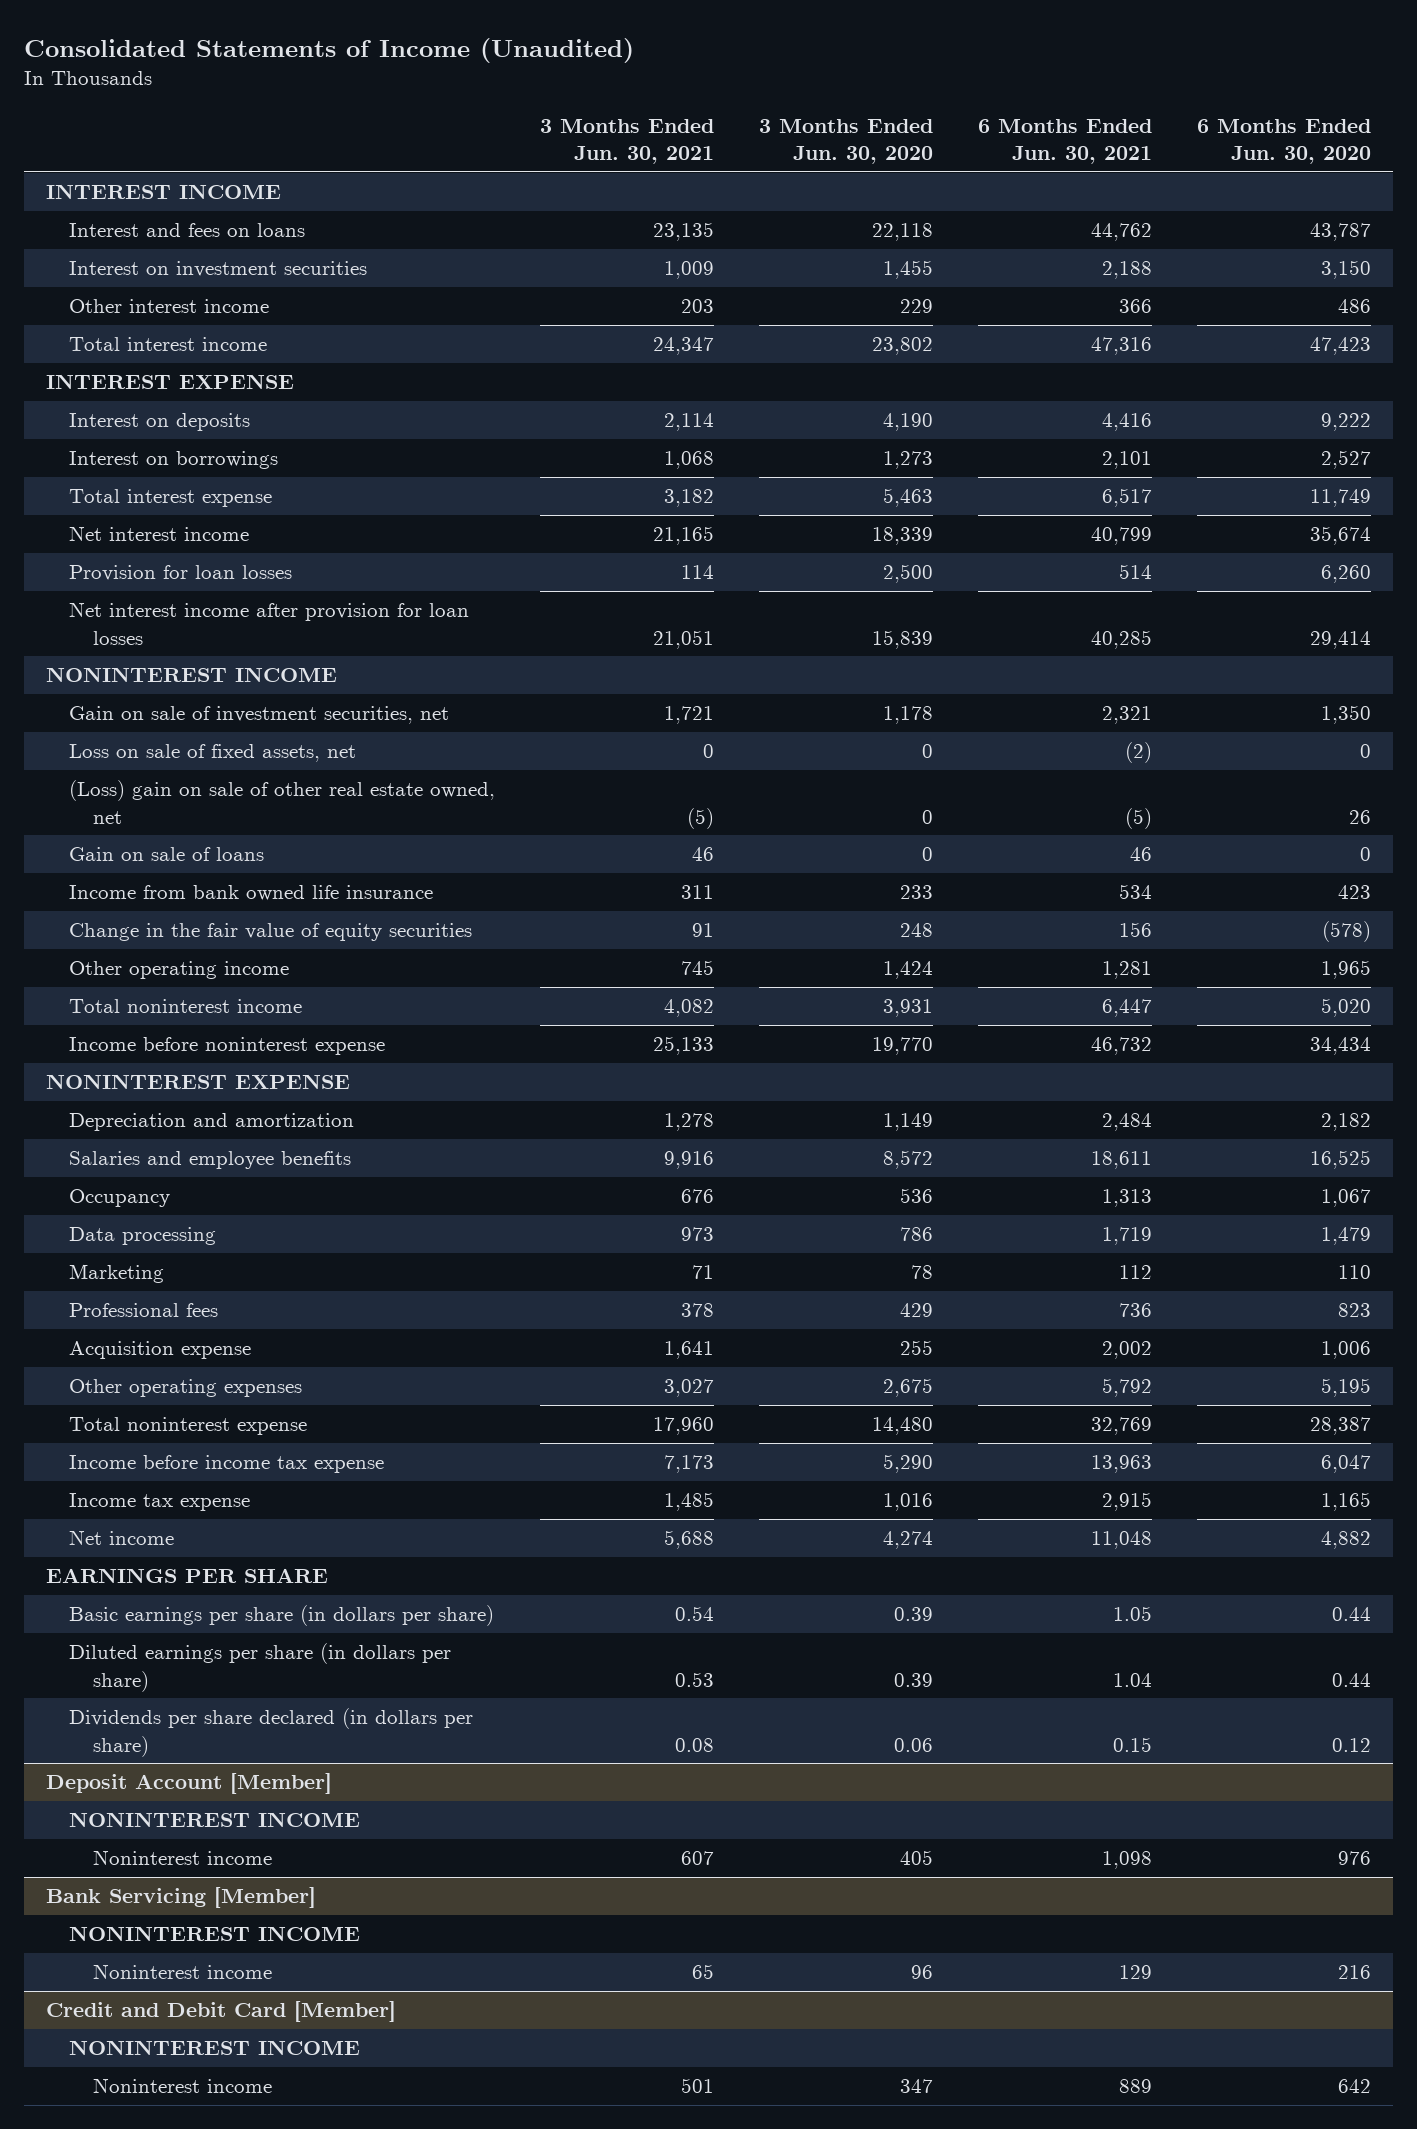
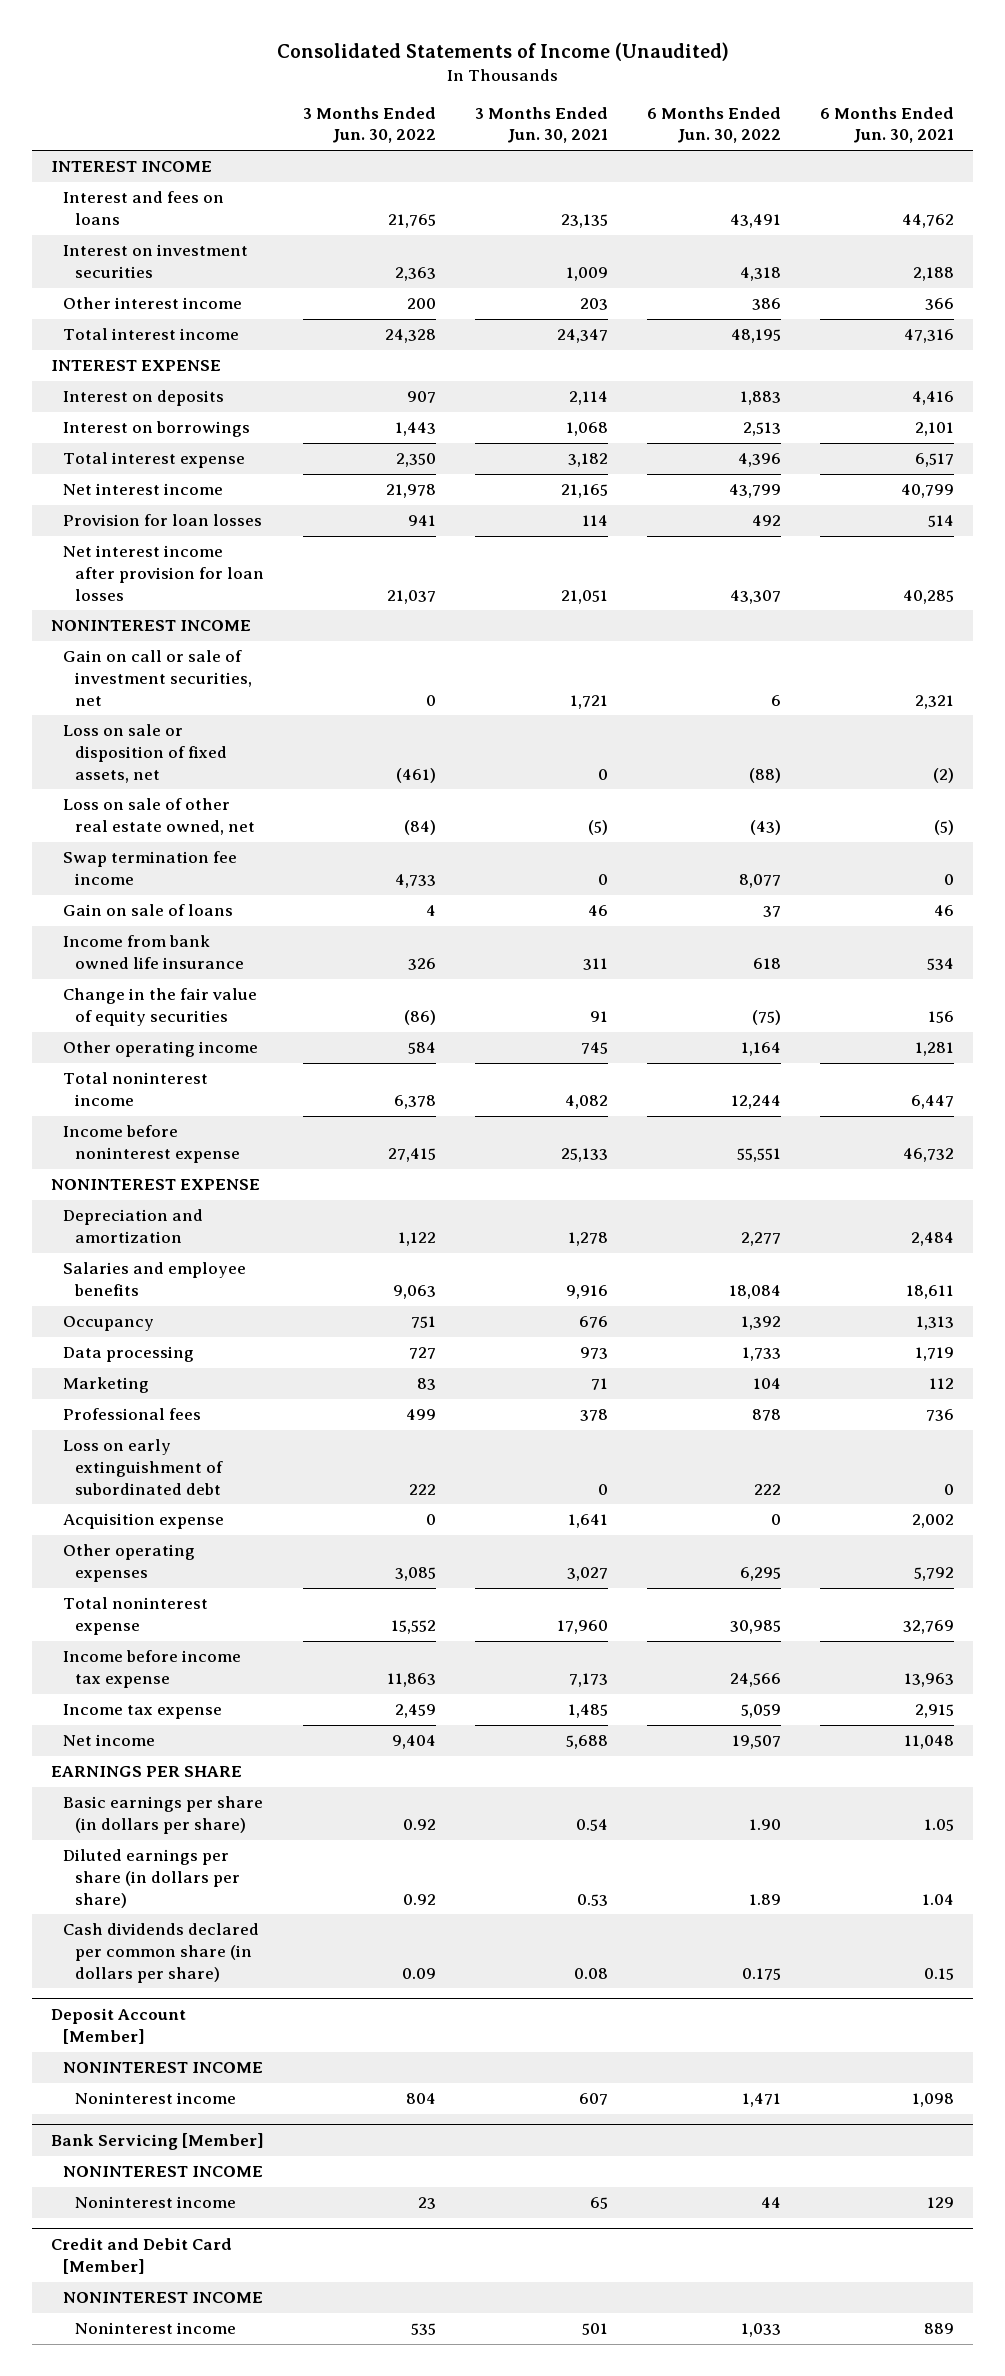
- | 3 Months Ended Jun. 30, 2021 | 3 Months Ended Jun. 30, 2020 | 6 Months Ended Jun. 30, 2021 | 6 Months Ended Jun. 30, 2020
+ | 3 Months Ended Jun. 30, 2022 | 3 Months Ended Jun. 30, 2021 | 6 Months Ended Jun. 30, 2022 | 6 Months Ended Jun. 30, 2021
- Gain on sale of investment securities, net | 1,721 | 1,178 | 2,321 | 1,350
- Loss on sale of fixed assets, net | 0 | 0 | (2) | 0
- (Loss) gain on sale of other real estate owned, net | (5) | 0 | (5) | 26
+ Gain on call or sale of investment securities, net | 0 | 1,721 | 6 | 2,321
+ Loss on sale or disposition of fixed assets, net | (461) | 0 | (88) | (2)
+ Loss on sale of other real estate owned, net | (84) | (5) | (43) | (5)
+ Swap termination fee income | 4,733 | 0 | 8,077 | 0
+ Loss on early extinguishment of subordinated debt | 222 | 0 | 222 | 0
- Dividends per share declared (in dollars per share) | 0.08 | 0.06 | 0.15 | 0.12
+ Cash dividends declared per common share (in dollars per share) | 0.09 | 0.08 | 0.175 | 0.15

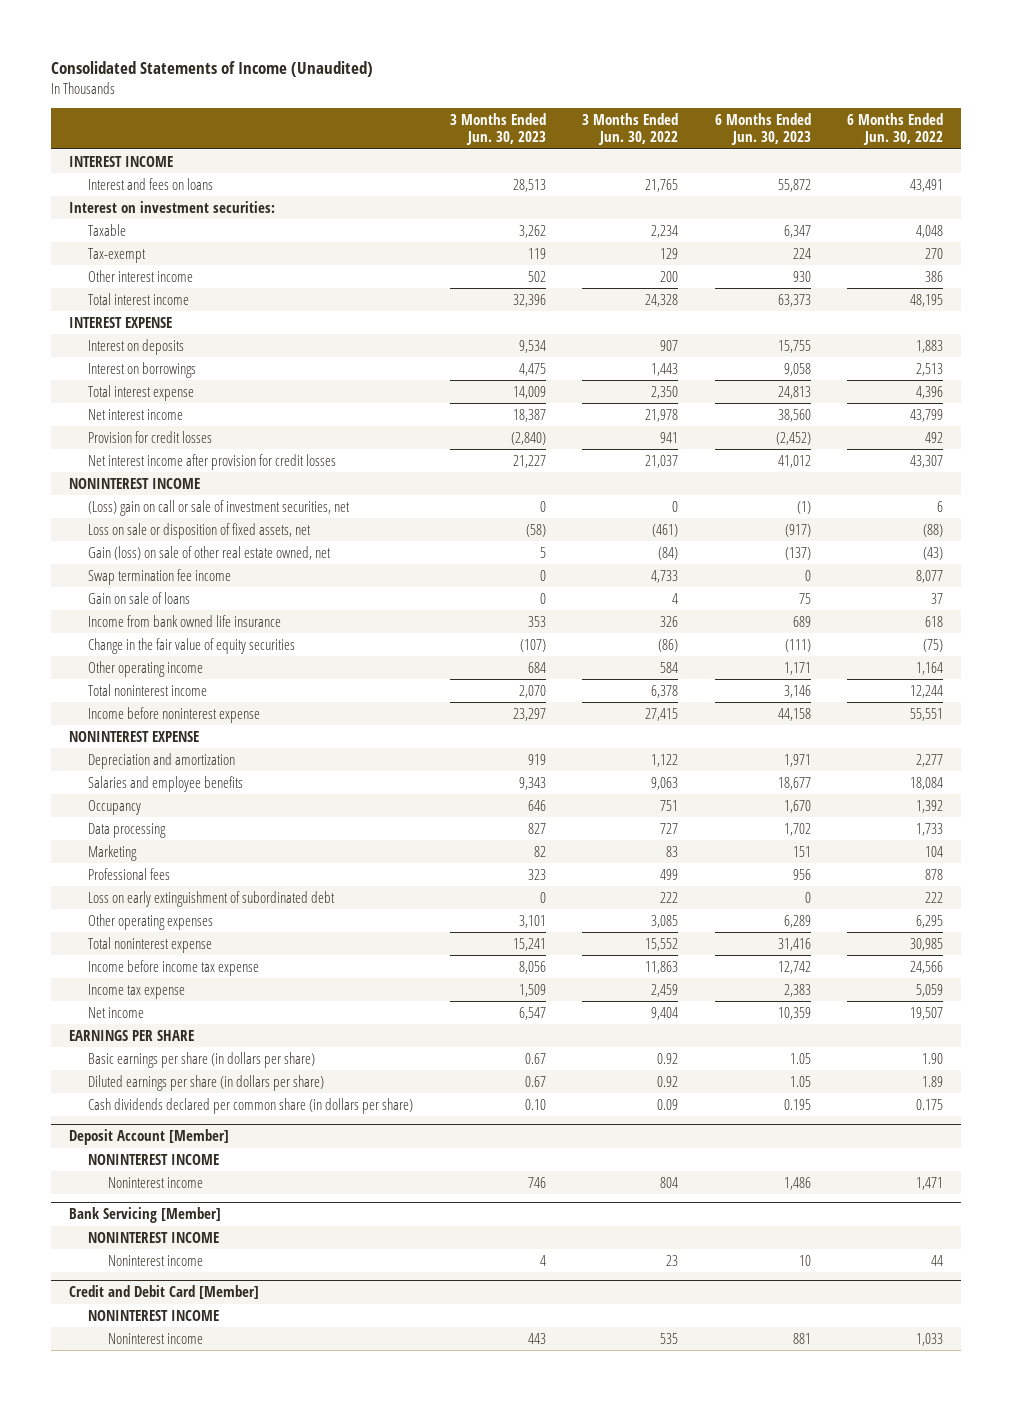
- | 3 Months Ended Jun. 30, 2022 | 3 Months Ended Jun. 30, 2021 | 6 Months Ended Jun. 30, 2022 | 6 Months Ended Jun. 30, 2021
+ | 3 Months Ended Jun. 30, 2023 | 3 Months Ended Jun. 30, 2022 | 6 Months Ended Jun. 30, 2023 | 6 Months Ended Jun. 30, 2022
- Interest on investment securities | 2,363 | 1,009 | 4,318 | 2,188
+ Interest on investment securities:
+ Taxable | 3,262 | 2,234 | 6,347 | 4,048
+ Tax-exempt | 119 | 129 | 224 | 270
- Provision for loan losses | 941 | 114 | 492 | 514
- Net interest income after provision for loan losses | 21,037 | 21,051 | 43,307 | 40,285
+ Provision for credit losses | (2,840) | 941 | (2,452) | 492
+ Net interest income after provision for credit losses | 21,227 | 21,037 | 41,012 | 43,307
- Gain on call or sale of investment securities, net | 0 | 1,721 | 6 | 2,321
+ (Loss) gain on call or sale of investment securities, net | 0 | 0 | (1) | 6
- Loss on sale of other real estate owned, net | (84) | (5) | (43) | (5)
+ Gain (loss) on sale of other real estate owned, net | 5 | (84) | (137) | (43)
- Acquisition expense | 0 | 1,641 | 0 | 2,002

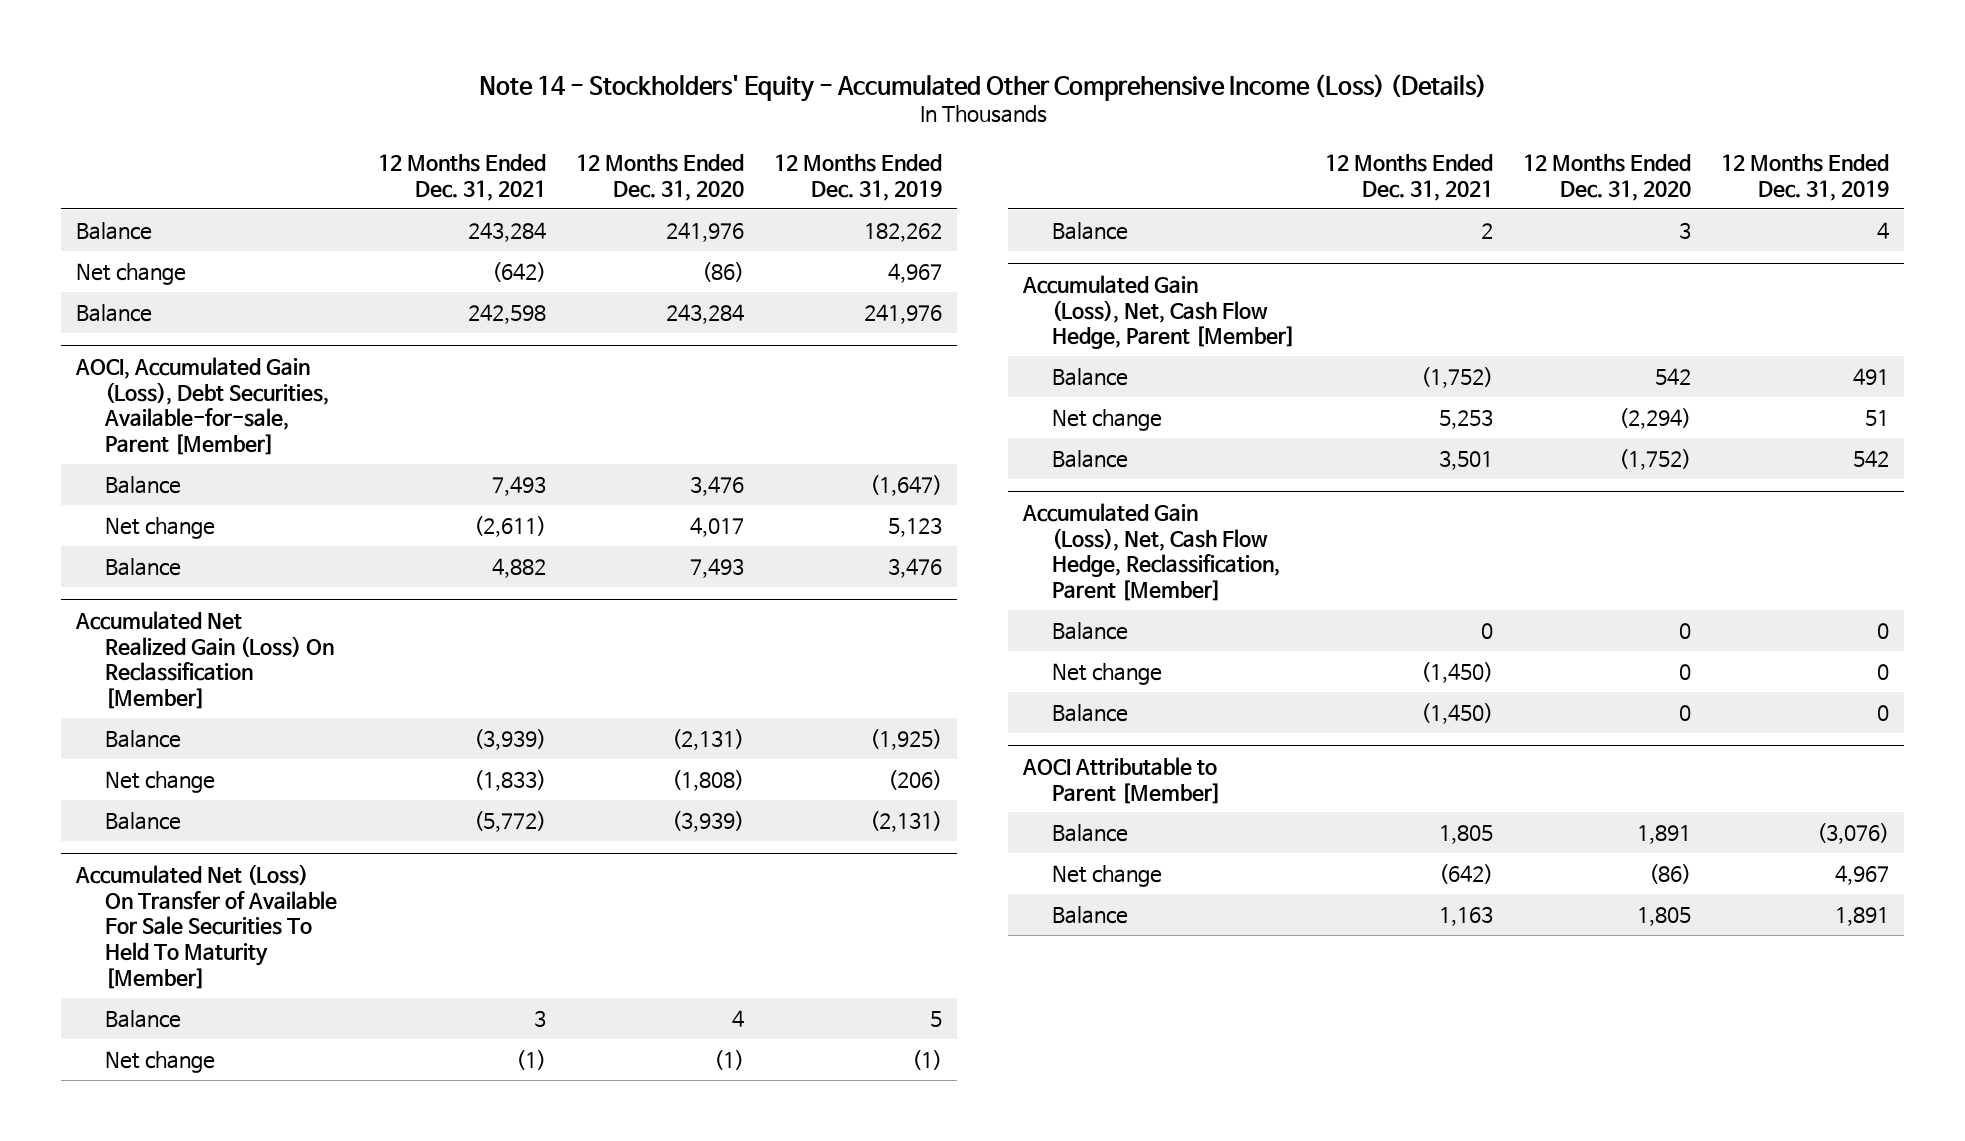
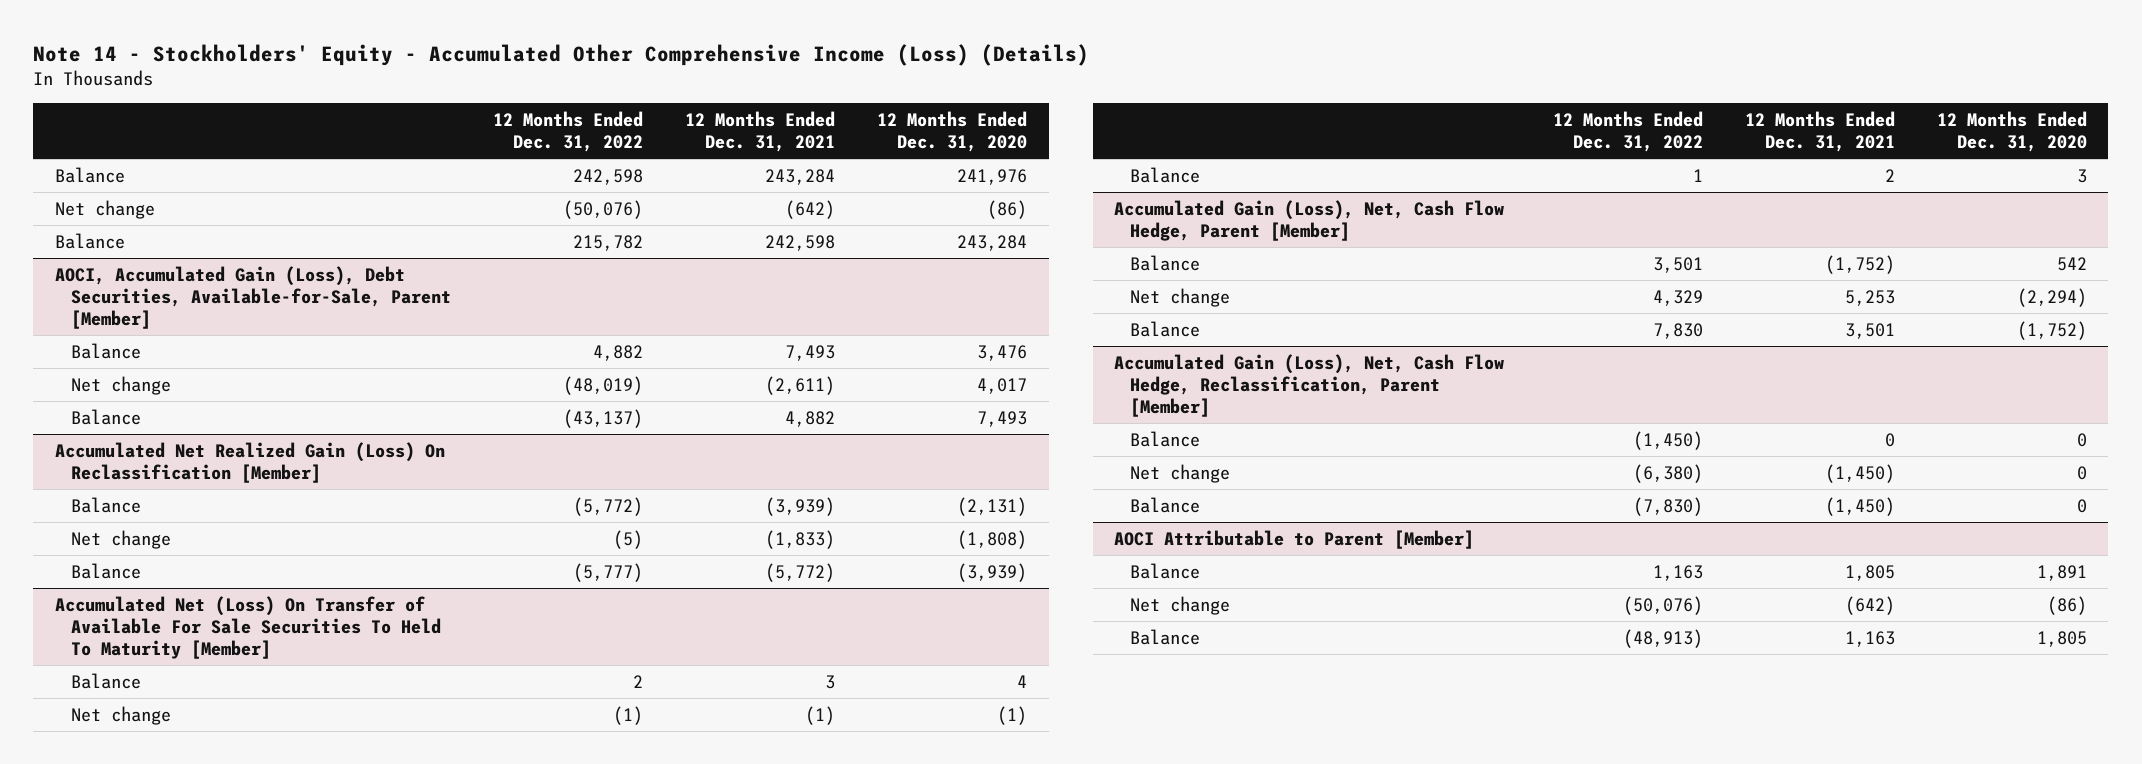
- | 12 Months Ended Dec. 31, 2021 | 12 Months Ended Dec. 31, 2020 | 12 Months Ended Dec. 31, 2019
+ | 12 Months Ended Dec. 31, 2022 | 12 Months Ended Dec. 31, 2021 | 12 Months Ended Dec. 31, 2020
- AOCI, Accumulated Gain (Loss), Debt Securities, Available-for-sale, Parent [Member]
+ AOCI, Accumulated Gain (Loss), Debt Securities, Available-for-Sale, Parent [Member]

